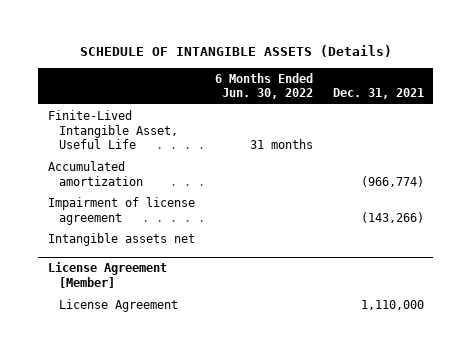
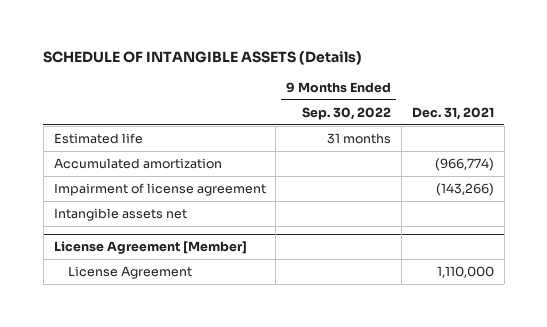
- | 6 Months Ended Jun. 30, 2022 | Dec. 31, 2021
+ | 9 Months Ended Sep. 30, 2022 | Dec. 31, 2021
- Finite-Lived Intangible Asset, Useful Life | 31 months |
+ Estimated life | 31 months |

